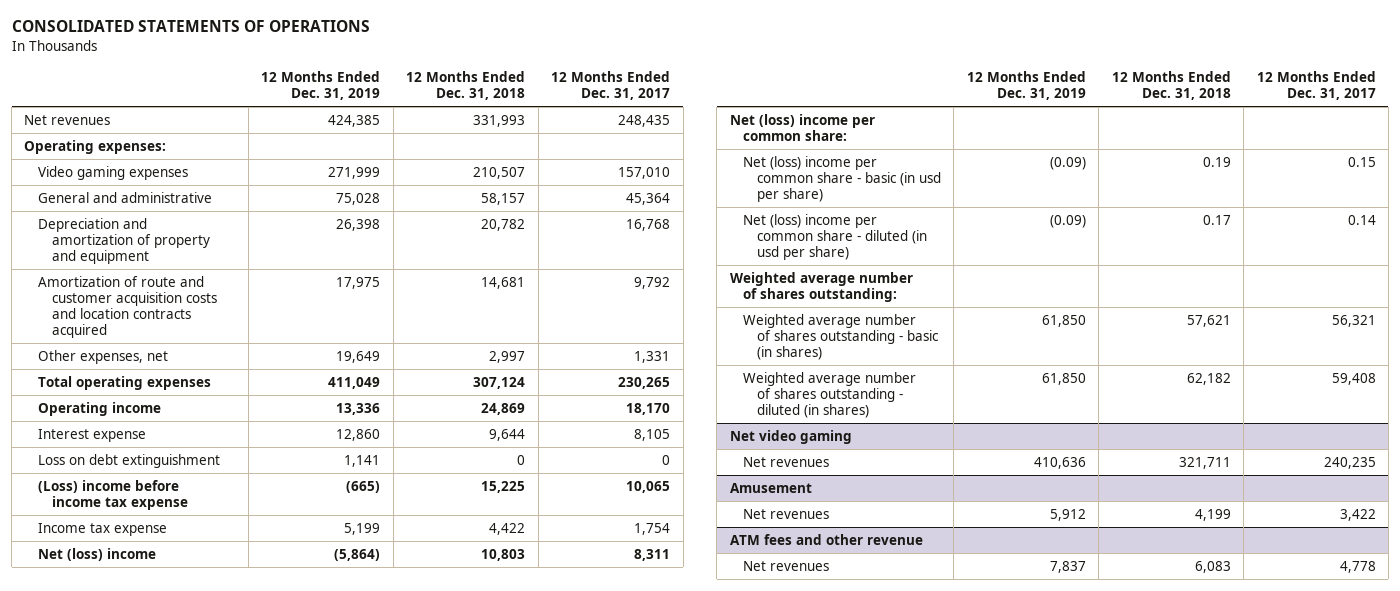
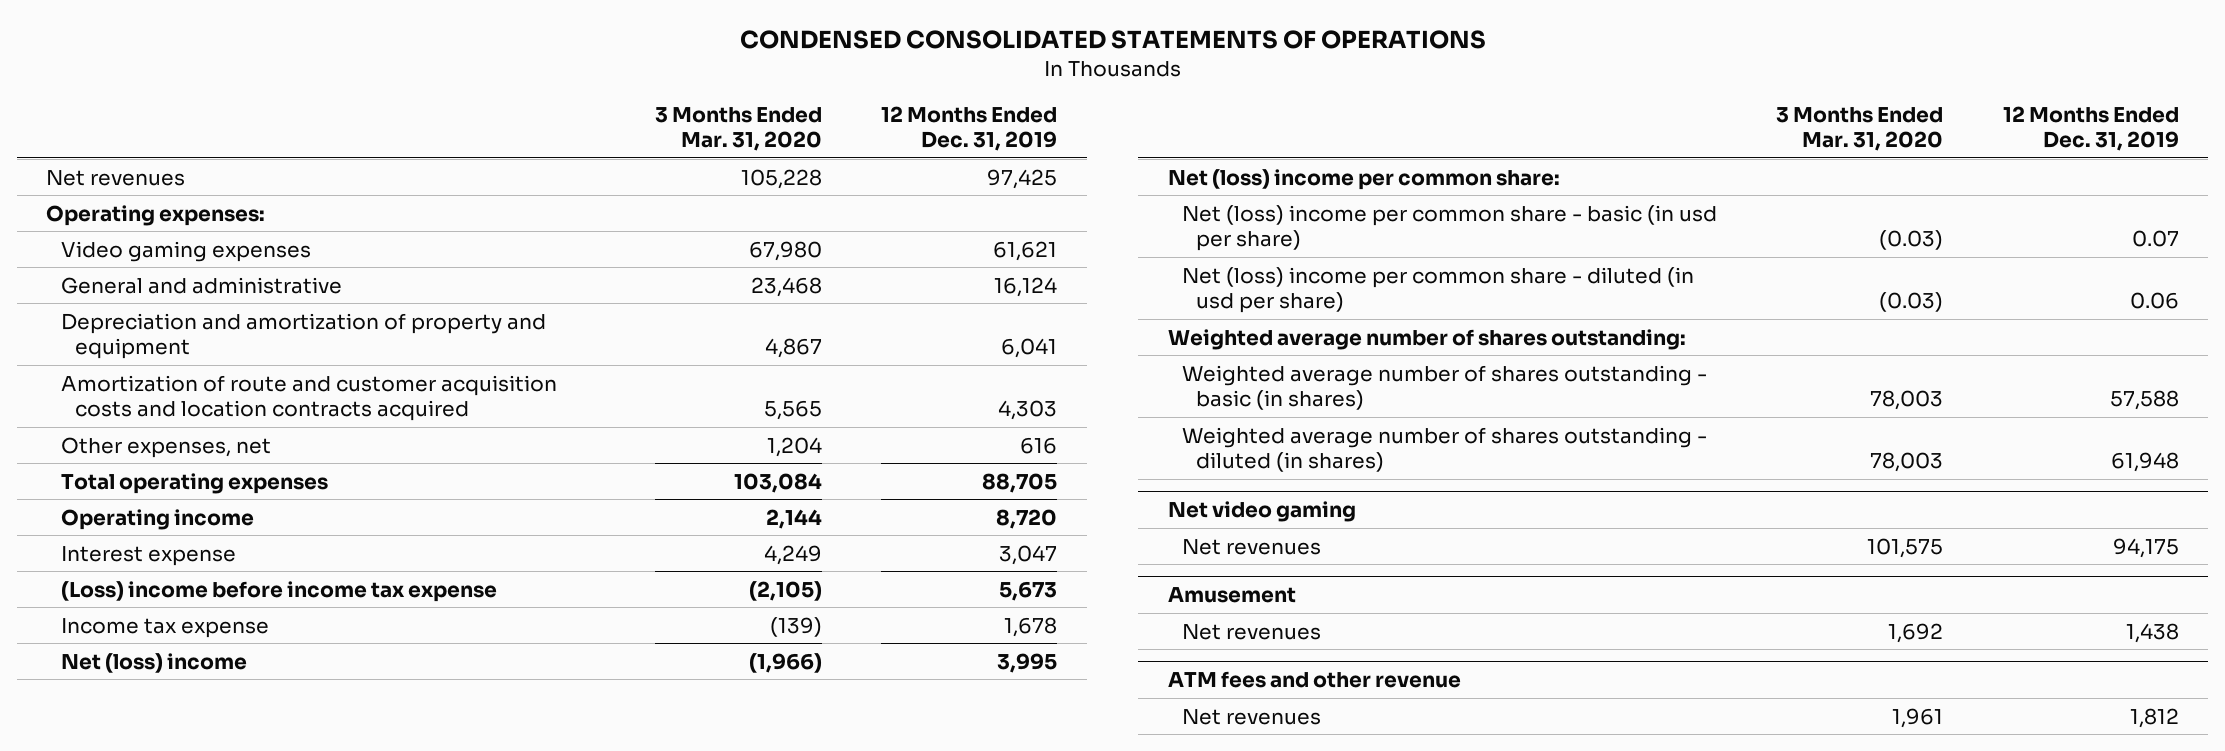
- CONSOLIDATED STATEMENTS OF OPERATIONS
+ CONDENSED CONSOLIDATED STATEMENTS OF OPERATIONS
- | 12 Months Ended Dec. 31, 2019 | 12 Months Ended Dec. 31, 2018 | 12 Months Ended Dec. 31, 2017
+ | 3 Months Ended Mar. 31, 2020 | 12 Months Ended Dec. 31, 2019
- Net revenues | 424,385 | 331,993 | 248,435
+ Net revenues | 105,228 | 97,425
- Video gaming expenses | 271,999 | 210,507 | 157,010
- General and administrative | 75,028 | 58,157 | 45,364
- Depreciation and amortization of property and equipment | 26,398 | 20,782 | 16,768
- Amortization of route and customer acquisition costs and location contracts acquired | 17,975 | 14,681 | 9,792
- Other expenses, net | 19,649 | 2,997 | 1,331
- Total operating expenses | 411,049 | 307,124 | 230,265
- Operating income | 13,336 | 24,869 | 18,170
- Interest expense | 12,860 | 9,644 | 8,105
- Loss on debt extinguishment | 1,141 | 0 | 0
- (Loss) income before income tax expense | (665) | 15,225 | 10,065
- Income tax expense | 5,199 | 4,422 | 1,754
- Net (loss) income | (5,864) | 10,803 | 8,311
+ Video gaming expenses | 67,980 | 61,621
+ General and administrative | 23,468 | 16,124
+ Depreciation and amortization of property and equipment | 4,867 | 6,041
+ Amortization of route and customer acquisition costs and location contracts acquired | 5,565 | 4,303
+ Other expenses, net | 1,204 | 616
+ Total operating expenses | 103,084 | 88,705
+ Operating income | 2,144 | 8,720
+ Interest expense | 4,249 | 3,047
+ (Loss) income before income tax expense | (2,105) | 5,673
+ Income tax expense | (139) | 1,678
+ Net (loss) income | (1,966) | 3,995
- Net (loss) income per common share - basic (in usd per share) | (0.09) | 0.19 | 0.15
- Net (loss) income per common share - diluted (in usd per share) | (0.09) | 0.17 | 0.14
+ Net (loss) income per common share - basic (in usd per share) | (0.03) | 0.07
+ Net (loss) income per common share - diluted (in usd per share) | (0.03) | 0.06
- Weighted average number of shares outstanding - basic (in shares) | 61,850 | 57,621 | 56,321
- Weighted average number of shares outstanding - diluted (in shares) | 61,850 | 62,182 | 59,408
+ Weighted average number of shares outstanding - basic (in shares) | 78,003 | 57,588
+ Weighted average number of shares outstanding - diluted (in shares) | 78,003 | 61,948
@ Net video gaming
- Net revenues | 410,636 | 321,711 | 240,235
+ Net revenues | 101,575 | 94,175
@ Amusement
- Net revenues | 5,912 | 4,199 | 3,422
+ Net revenues | 1,692 | 1,438
@ ATM fees and other revenue
- Net revenues | 7,837 | 6,083 | 4,778
+ Net revenues | 1,961 | 1,812

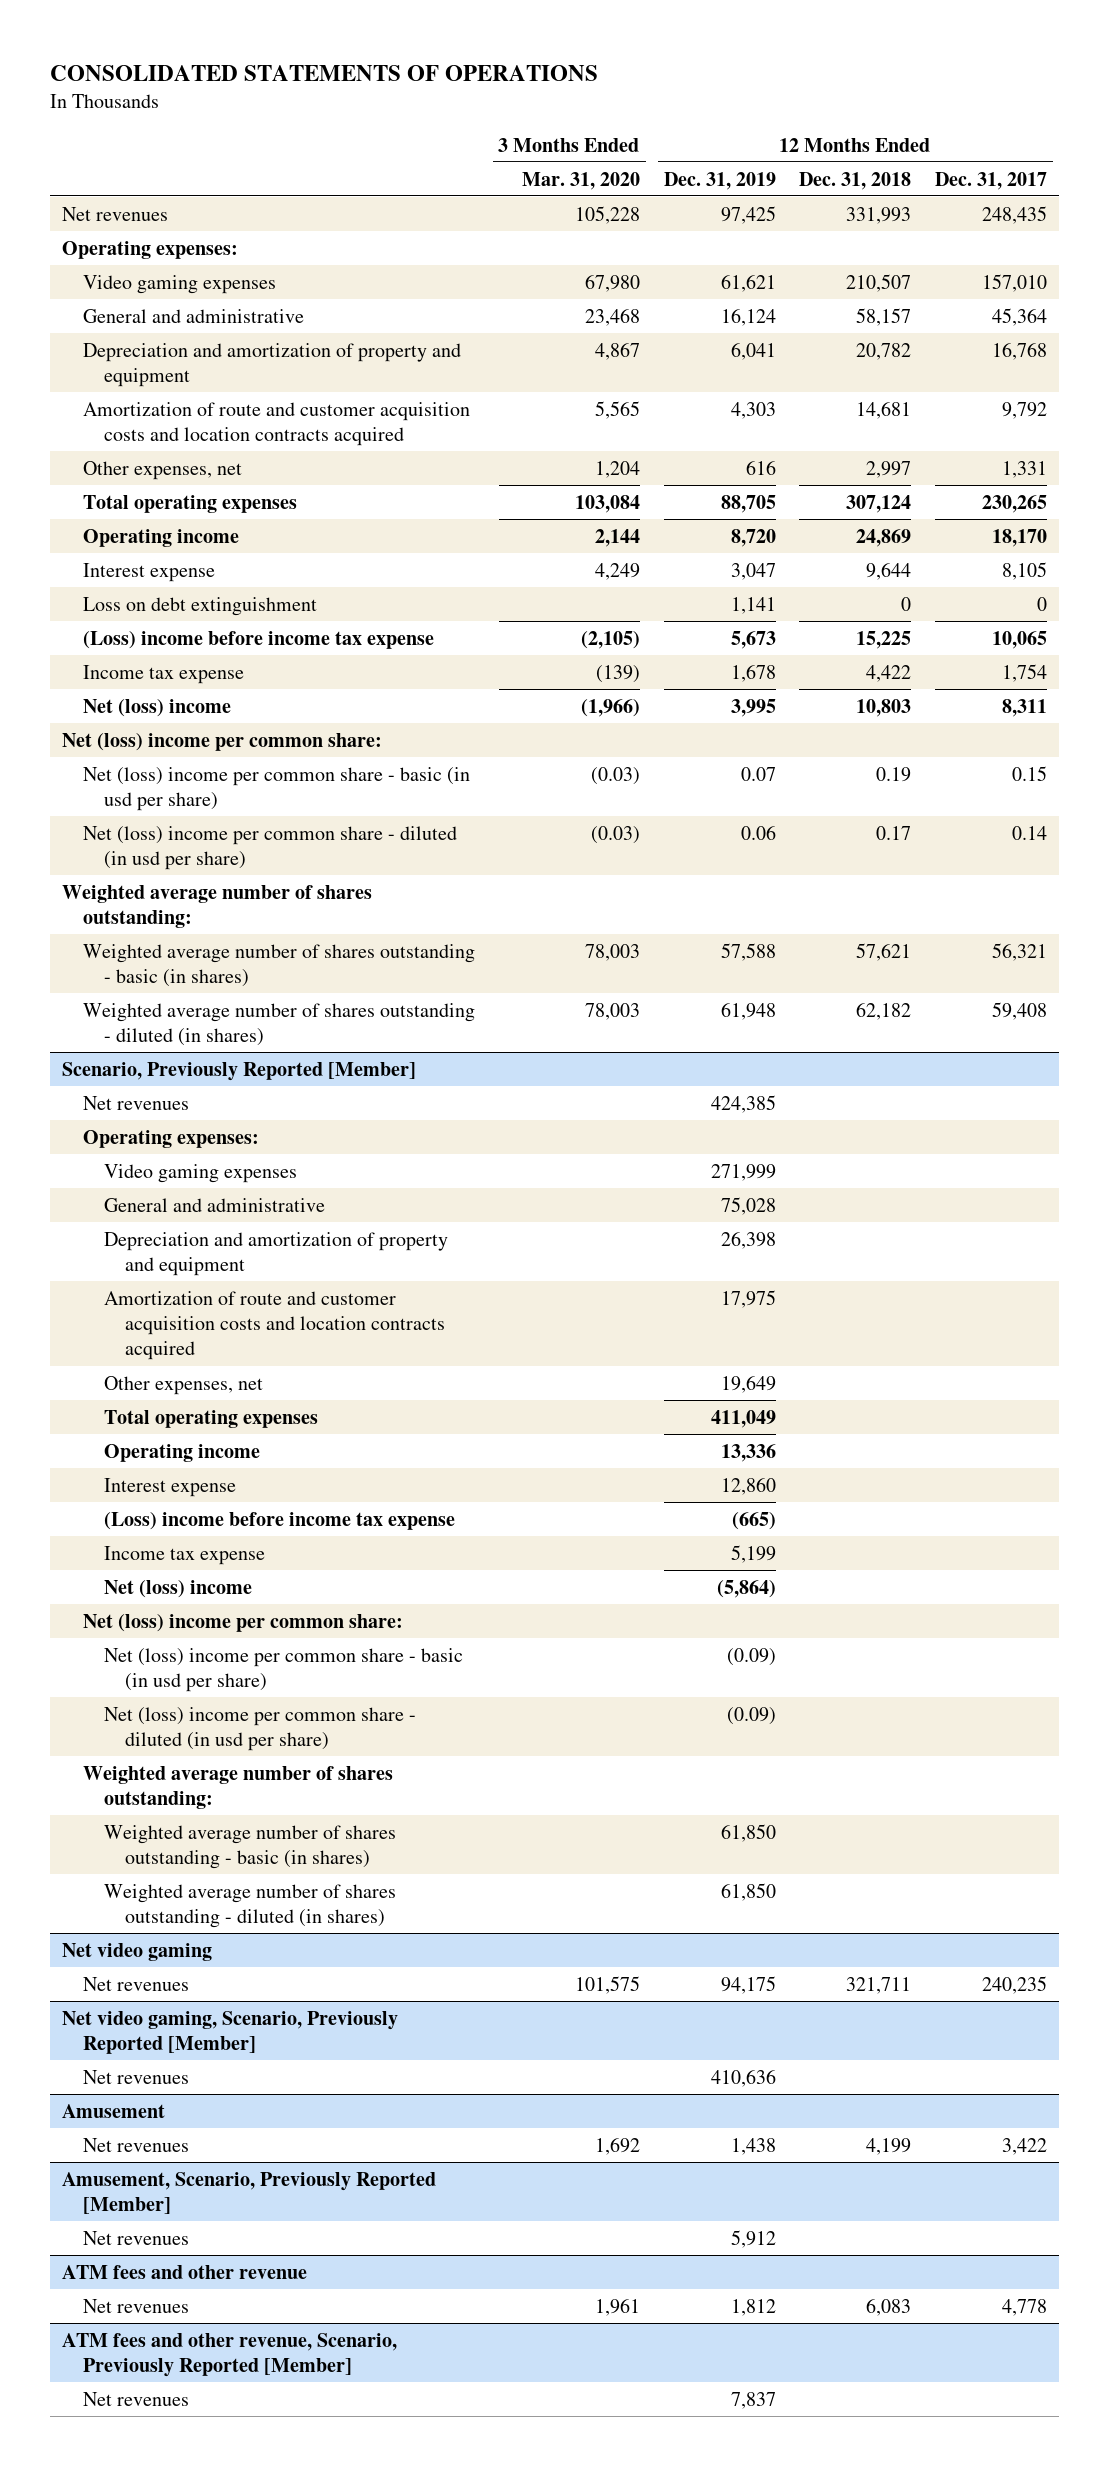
- CONDENSED CONSOLIDATED STATEMENTS OF OPERATIONS
+ CONSOLIDATED STATEMENTS OF OPERATIONS
- | 3 Months Ended Mar. 31, 2020 | 12 Months Ended Dec. 31, 2019
+ | 3 Months Ended Mar. 31, 2020 | 12 Months Ended Dec. 31, 2019 | 12 Months Ended Dec. 31, 2018 | 12 Months Ended Dec. 31, 2017
+ Loss on debt extinguishment | | 1,141 | 0 | 0
+ Scenario, Previously Reported [Member]
+ Net revenues | | 424,385 | |
+ Operating expenses:
+ Video gaming expenses | | 271,999 | |
+ General and administrative | | 75,028 | |
+ Depreciation and amortization of property and equipment | | 26,398 | |
+ Amortization of route and customer acquisition costs and location contracts acquired | | 17,975 | |
+ Other expenses, net | | 19,649 | |
+ Total operating expenses | | 411,049 | |
+ Operating income | | 13,336 | |
+ Interest expense | | 12,860 | |
+ (Loss) income before income tax expense | | (665) | |
+ Income tax expense | | 5,199 | |
+ Net (loss) income | | (5,864) | |
+ Net (loss) income per common share:
+ Net (loss) income per common share - basic (in usd per share) | | (0.09) | |
+ Net (loss) income per common share - diluted (in usd per share) | | (0.09) | |
+ Weighted average number of shares outstanding:
+ Weighted average number of shares outstanding - basic (in shares) | | 61,850 | |
+ Weighted average number of shares outstanding - diluted (in shares) | | 61,850 | |
+ Net video gaming, Scenario, Previously Reported [Member]
+ Net revenues | | 410,636 | |
+ Amusement, Scenario, Previously Reported [Member]
+ Net revenues | | 5,912 | |
+ ATM fees and other revenue, Scenario, Previously Reported [Member]
+ Net revenues | | 7,837 | |

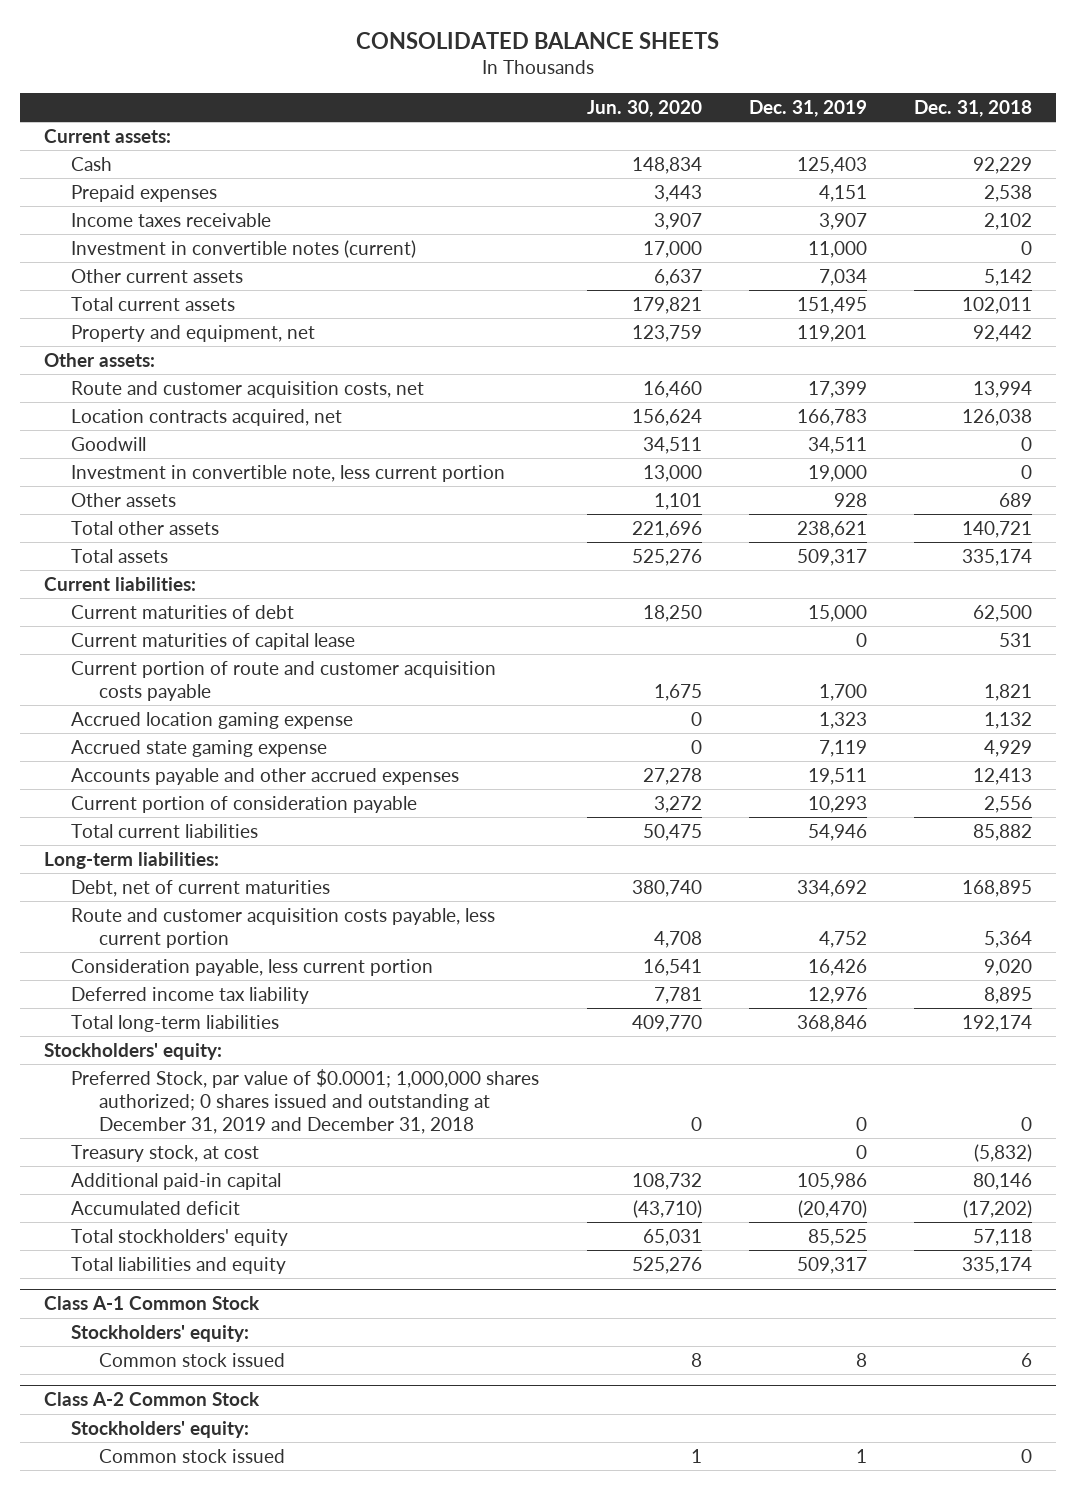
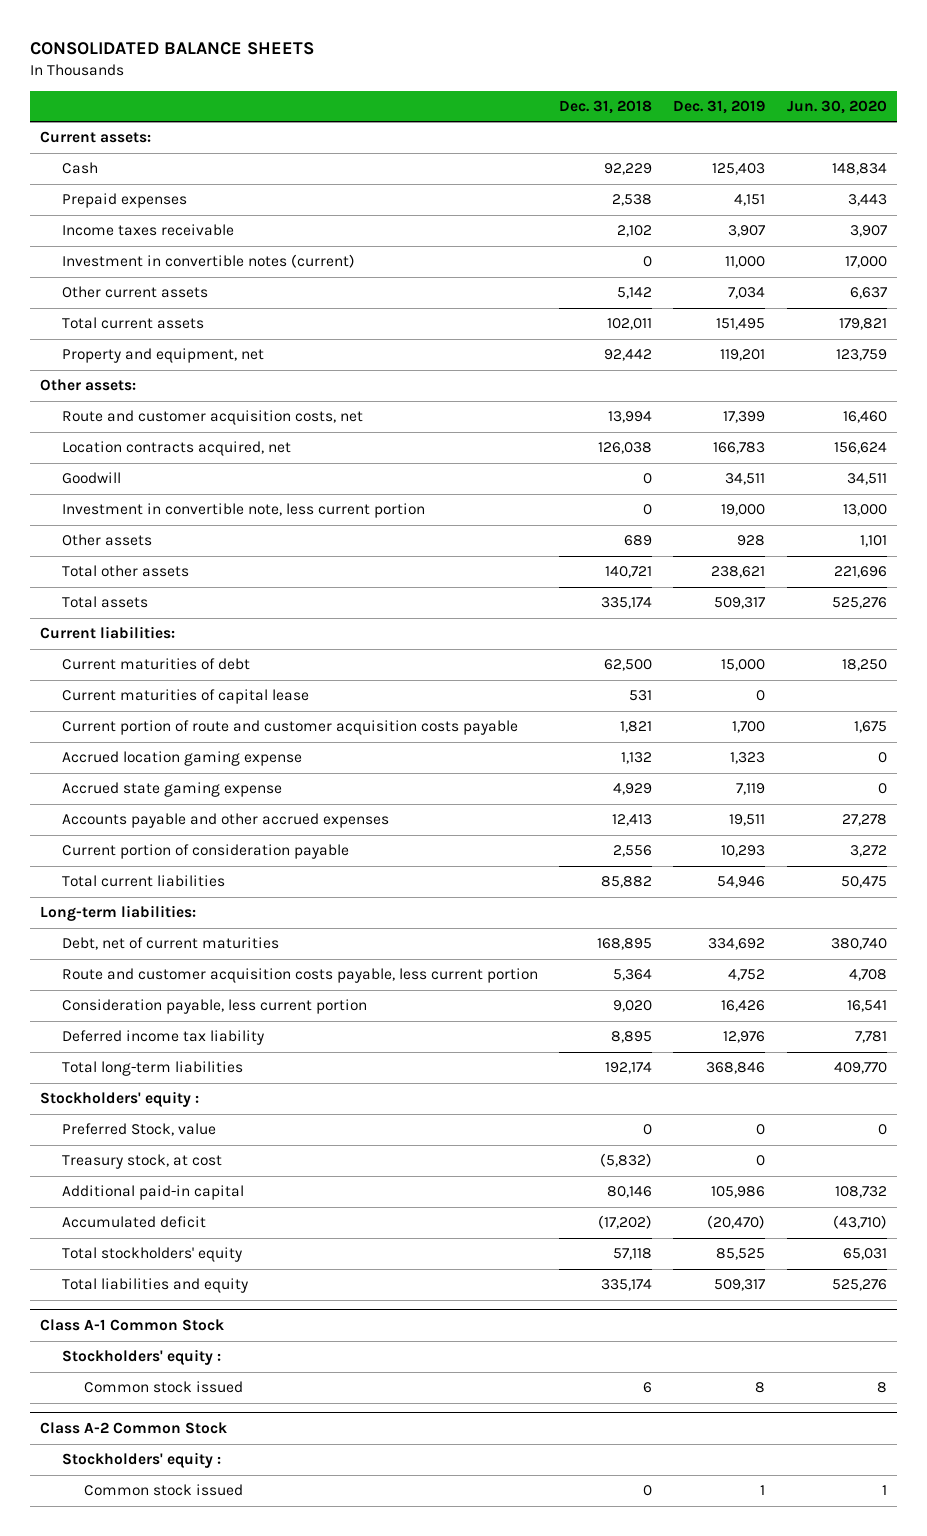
- | Jun. 30, 2020 | Dec. 31, 2019 | Dec. 31, 2018
+ | Dec. 31, 2018 | Dec. 31, 2019 | Jun. 30, 2020
- Stockholders' equity:
- Preferred Stock, par value of $0.0001; 1,000,000 shares authorized; 0 shares issued and outstanding at December 31, 2019 and December 31, 2018 | 0 | 0 | 0
+ Stockholders' equity :
+ Preferred Stock, value | 0 | 0 | 0
@ Class A-1 Common Stock
- Stockholders' equity:
+ Stockholders' equity :
@ Class A-2 Common Stock
- Stockholders' equity:
+ Stockholders' equity :

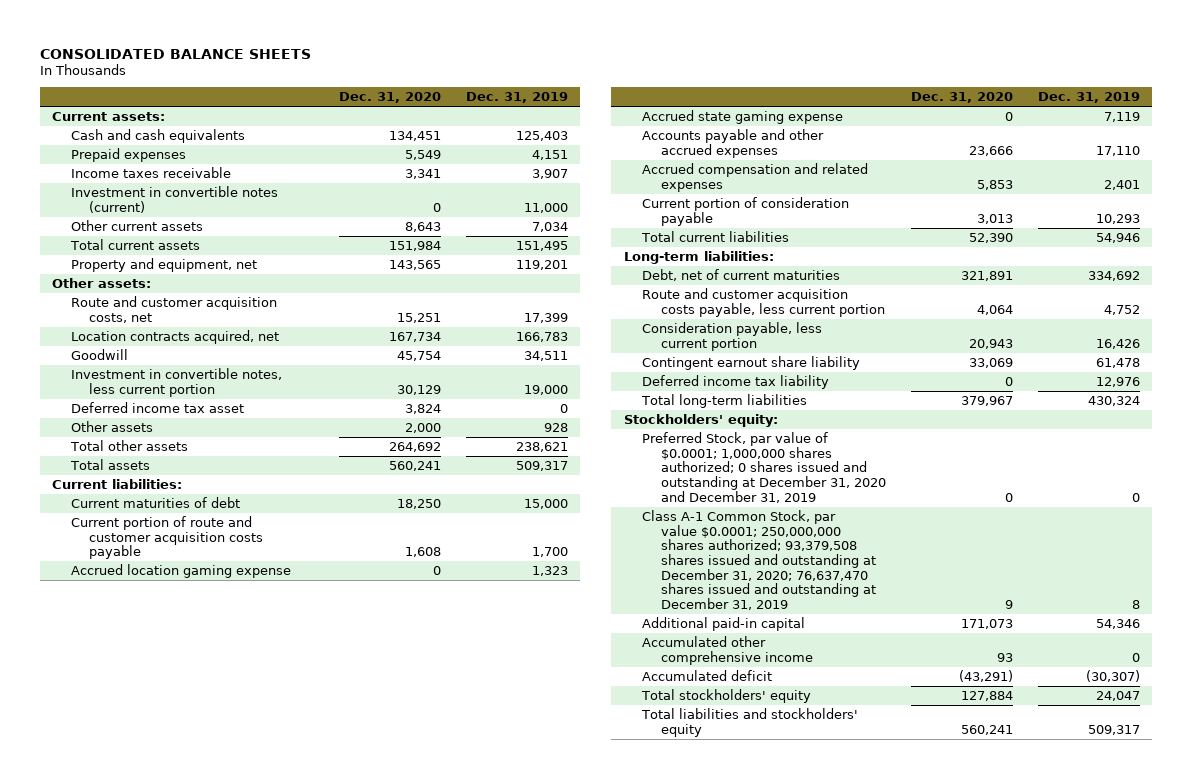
- | Dec. 31, 2018 | Dec. 31, 2019 | Jun. 30, 2020
+ | Dec. 31, 2020 | Dec. 31, 2019
- Cash | 92,229 | 125,403 | 148,834
+ Cash and cash equivalents | 134,451 | 125,403
- Investment in convertible note, less current portion | 0 | 19,000 | 13,000
+ Investment in convertible notes, less current portion | 30,129 | 19,000
+ Deferred income tax asset | 3,824 | 0
- Current maturities of capital lease | 531 | 0 |
- Accounts payable and other accrued expenses | 12,413 | 19,511 | 27,278
+ Accounts payable and other accrued expenses | 23,666 | 17,110
+ Accrued compensation and related expenses | 5,853 | 2,401
+ Contingent earnout share liability | 33,069 | 61,478
- Total long-term liabilities | 192,174 | 368,846 | 409,770
- Stockholders' equity :
- Preferred Stock, value | 0 | 0 | 0
- Treasury stock, at cost | (5,832) | 0 |
- Additional paid-in capital | 80,146 | 105,986 | 108,732
- Accumulated deficit | (17,202) | (20,470) | (43,710)
- Total stockholders' equity | 57,118 | 85,525 | 65,031
- Total liabilities and equity | 335,174 | 509,317 | 525,276
- Class A-1 Common Stock
- Stockholders' equity :
- Common stock issued | 6 | 8 | 8
- Class A-2 Common Stock
- Stockholders' equity :
- Common stock issued | 0 | 1 | 1
+ Total long-term liabilities | 379,967 | 430,324
+ Stockholders' equity:
+ Preferred Stock, par value of $0.0001; 1,000,000 shares authorized; 0 shares issued and outstanding at December 31, 2020 and December 31, 2019 | 0 | 0
+ Class A-1 Common Stock, par value $0.0001; 250,000,000 shares authorized; 93,379,508 shares issued and outstanding at December 31, 2020; 76,637,470 shares issued and outstanding at December 31, 2019 | 9 | 8
+ Additional paid-in capital | 171,073 | 54,346
+ Accumulated other comprehensive income | 93 | 0
+ Accumulated deficit | (43,291) | (30,307)
+ Total stockholders' equity | 127,884 | 24,047
+ Total liabilities and stockholders' equity | 560,241 | 509,317

